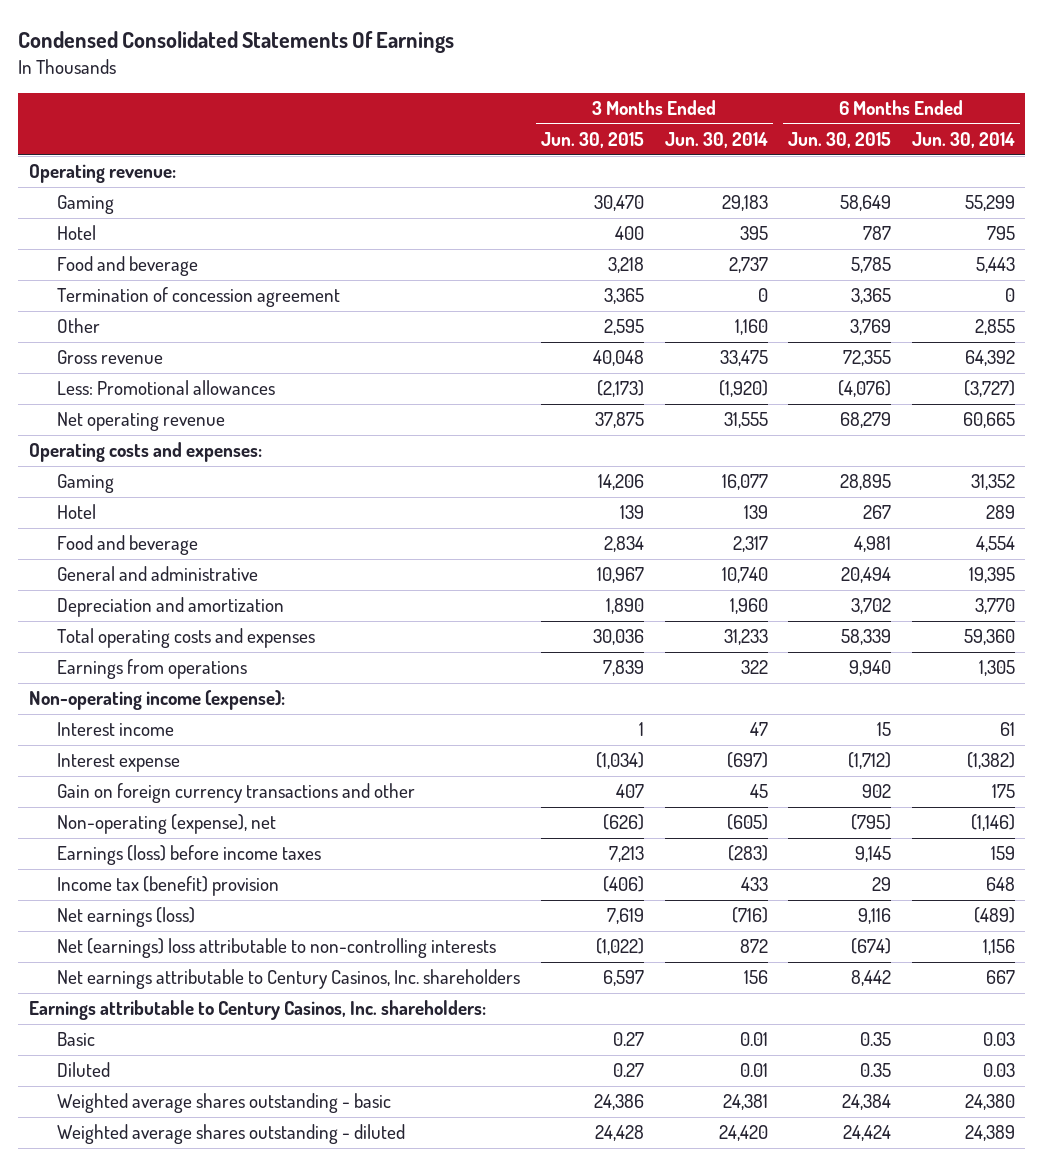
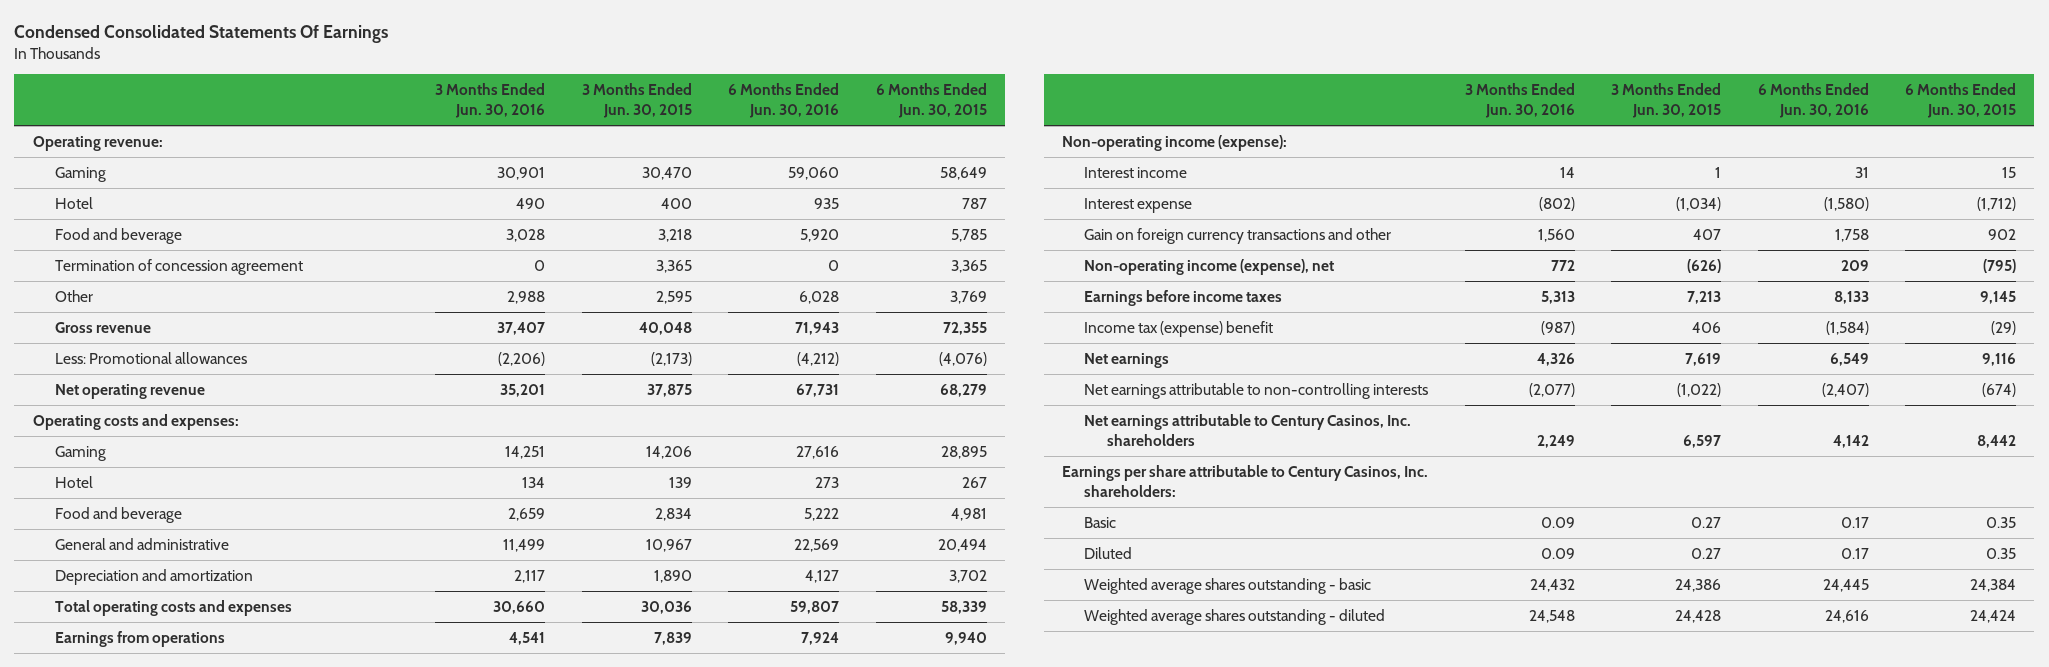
- | 3 Months Ended Jun. 30, 2015 | 3 Months Ended Jun. 30, 2014 | 6 Months Ended Jun. 30, 2015 | 6 Months Ended Jun. 30, 2014
+ | 3 Months Ended Jun. 30, 2016 | 3 Months Ended Jun. 30, 2015 | 6 Months Ended Jun. 30, 2016 | 6 Months Ended Jun. 30, 2015
- Non-operating (expense), net | (626) | (605) | (795) | (1,146)
- Earnings (loss) before income taxes | 7,213 | (283) | 9,145 | 159
- Income tax (benefit) provision | (406) | 433 | 29 | 648
- Net earnings (loss) | 7,619 | (716) | 9,116 | (489)
- Net (earnings) loss attributable to non-controlling interests | (1,022) | 872 | (674) | 1,156
+ Non-operating income (expense), net | 772 | (626) | 209 | (795)
+ Earnings before income taxes | 5,313 | 7,213 | 8,133 | 9,145
+ Income tax (expense) benefit | (987) | 406 | (1,584) | (29)
+ Net earnings | 4,326 | 7,619 | 6,549 | 9,116
+ Net earnings attributable to non-controlling interests | (2,077) | (1,022) | (2,407) | (674)
- Earnings attributable to Century Casinos, Inc. shareholders:
+ Earnings per share attributable to Century Casinos, Inc. shareholders:

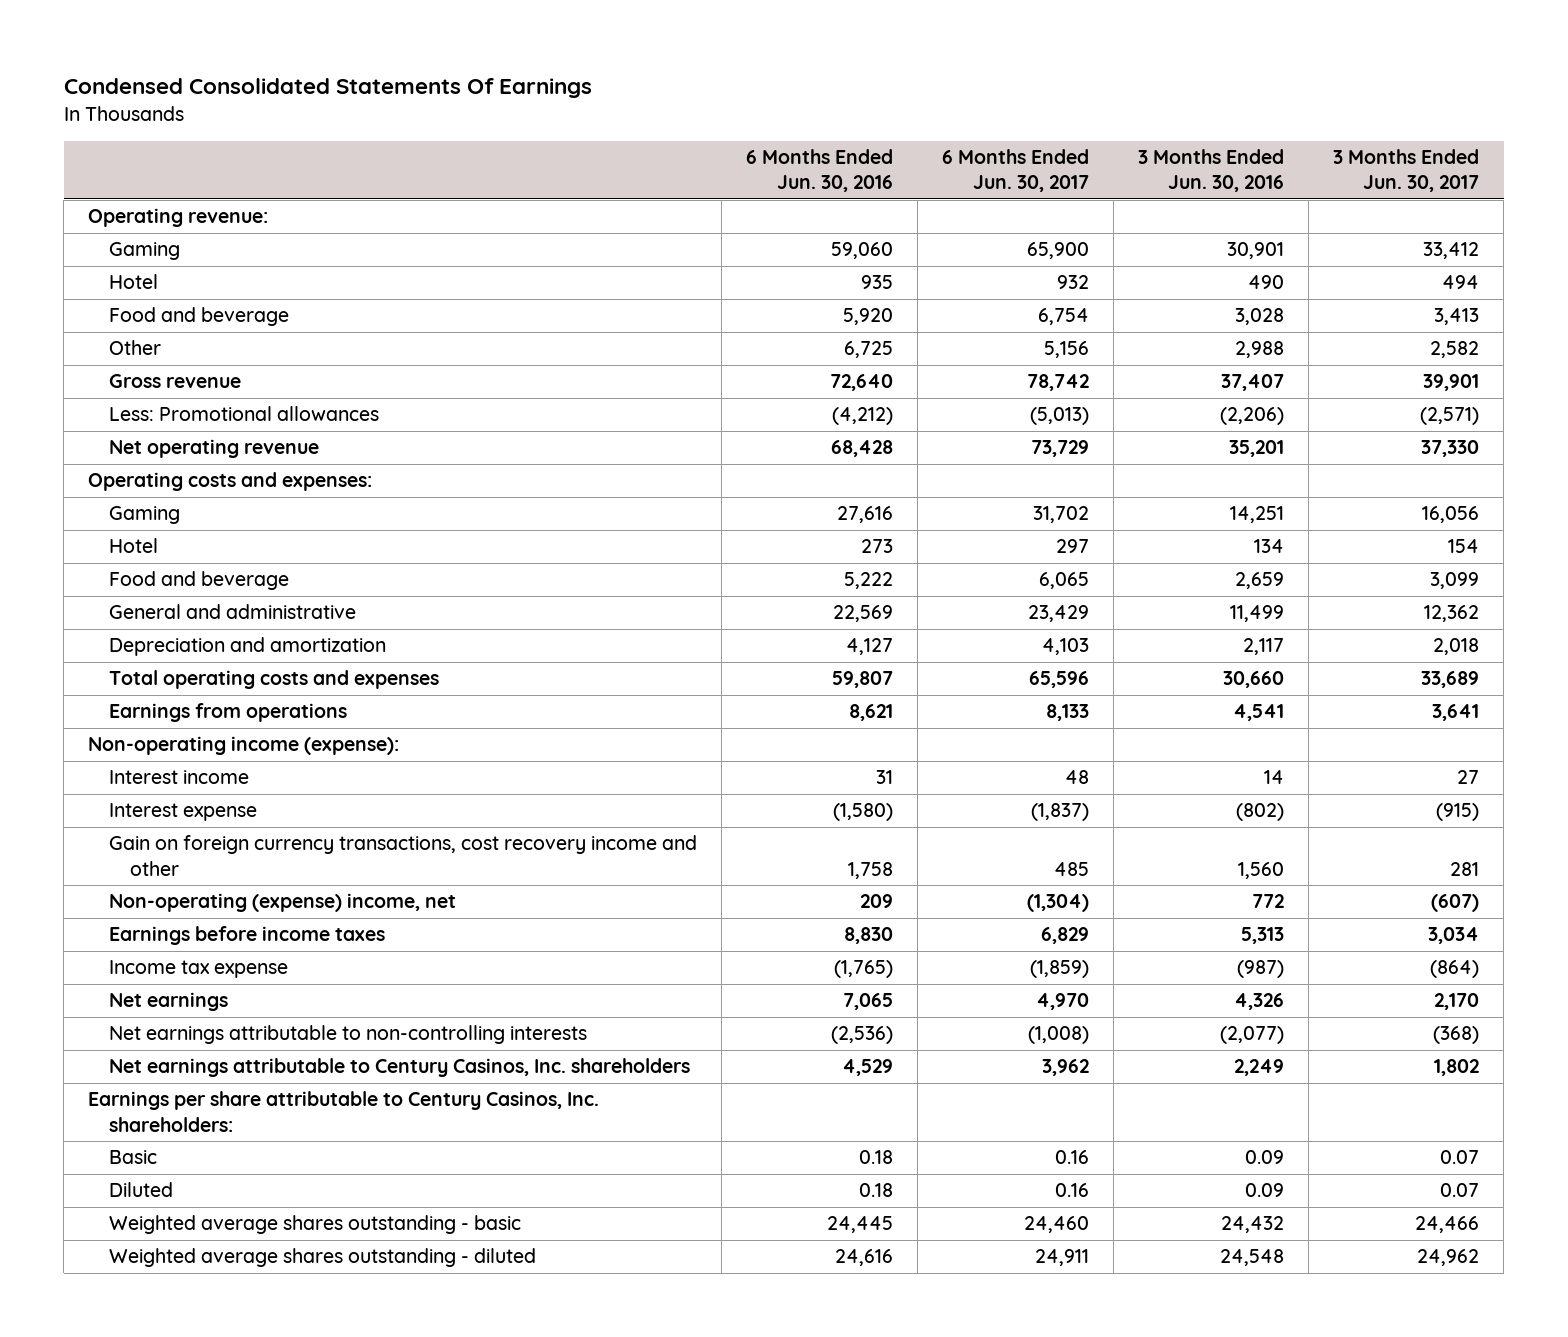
- | 3 Months Ended Jun. 30, 2016 | 3 Months Ended Jun. 30, 2015 | 6 Months Ended Jun. 30, 2016 | 6 Months Ended Jun. 30, 2015
+ | 6 Months Ended Jun. 30, 2016 | 6 Months Ended Jun. 30, 2017 | 3 Months Ended Jun. 30, 2016 | 3 Months Ended Jun. 30, 2017
- Termination of concession agreement | 0 | 3,365 | 0 | 3,365
- Other | 2,988 | 2,595 | 6,028 | 3,769
- Gross revenue | 37,407 | 40,048 | 71,943 | 72,355
+ Other | 6,725 | 5,156 | 2,988 | 2,582
+ Gross revenue | 72,640 | 78,742 | 37,407 | 39,901
- Net operating revenue | 35,201 | 37,875 | 67,731 | 68,279
+ Net operating revenue | 68,428 | 73,729 | 35,201 | 37,330
- Earnings from operations | 4,541 | 7,839 | 7,924 | 9,940
+ Earnings from operations | 8,621 | 8,133 | 4,541 | 3,641
- Gain on foreign currency transactions and other | 1,560 | 407 | 1,758 | 902
- Non-operating income (expense), net | 772 | (626) | 209 | (795)
- Earnings before income taxes | 5,313 | 7,213 | 8,133 | 9,145
- Income tax (expense) benefit | (987) | 406 | (1,584) | (29)
- Net earnings | 4,326 | 7,619 | 6,549 | 9,116
- Net earnings attributable to non-controlling interests | (2,077) | (1,022) | (2,407) | (674)
- Net earnings attributable to Century Casinos, Inc. shareholders | 2,249 | 6,597 | 4,142 | 8,442
+ Gain on foreign currency transactions, cost recovery income and other | 1,758 | 485 | 1,560 | 281
+ Non-operating (expense) income, net | 209 | (1,304) | 772 | (607)
+ Earnings before income taxes | 8,830 | 6,829 | 5,313 | 3,034
+ Income tax expense | (1,765) | (1,859) | (987) | (864)
+ Net earnings | 7,065 | 4,970 | 4,326 | 2,170
+ Net earnings attributable to non-controlling interests | (2,536) | (1,008) | (2,077) | (368)
+ Net earnings attributable to Century Casinos, Inc. shareholders | 4,529 | 3,962 | 2,249 | 1,802
- Basic | 0.09 | 0.27 | 0.17 | 0.35
- Diluted | 0.09 | 0.27 | 0.17 | 0.35
+ Basic | 0.18 | 0.16 | 0.09 | 0.07
+ Diluted | 0.18 | 0.16 | 0.09 | 0.07

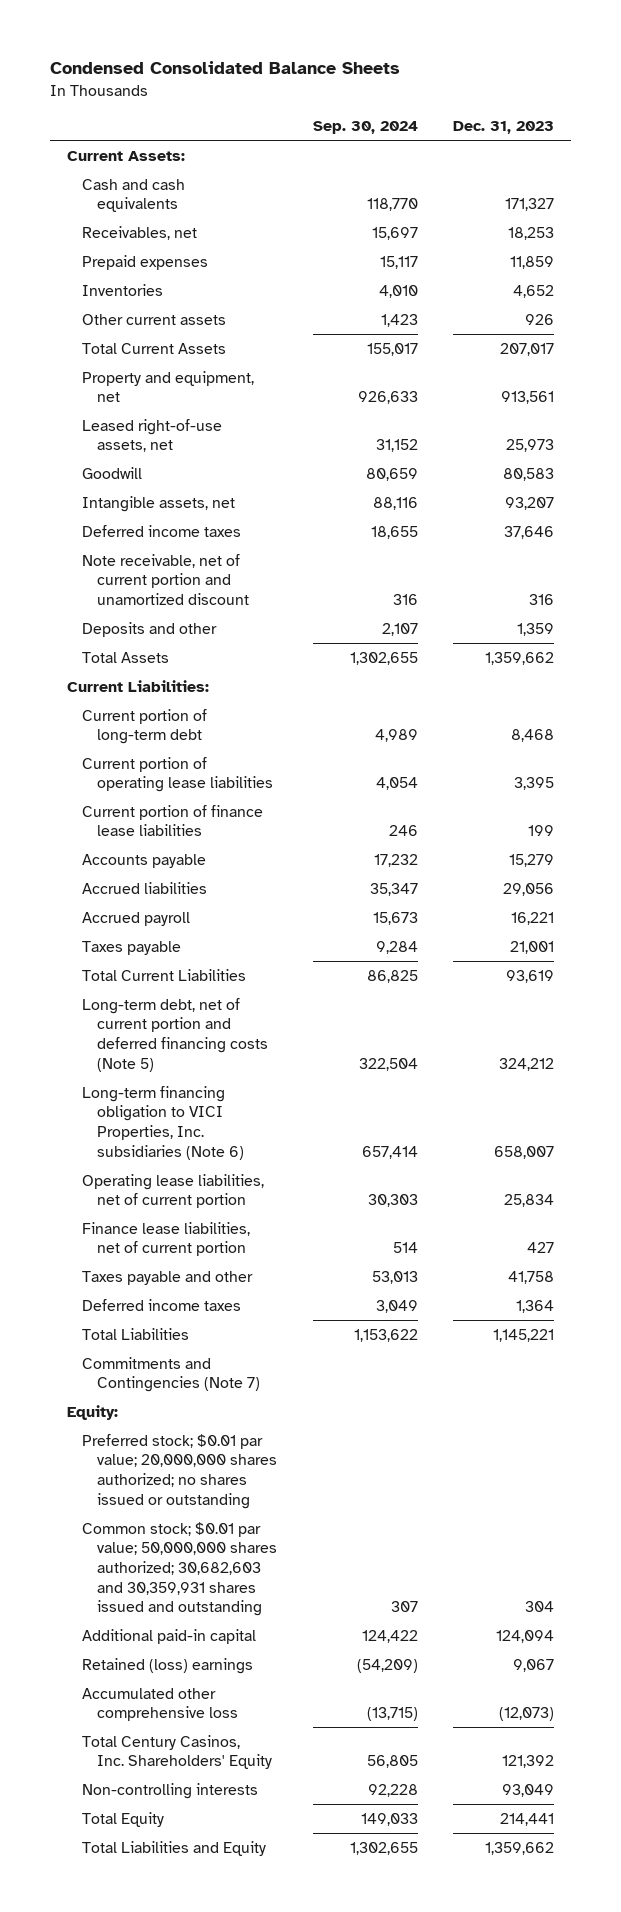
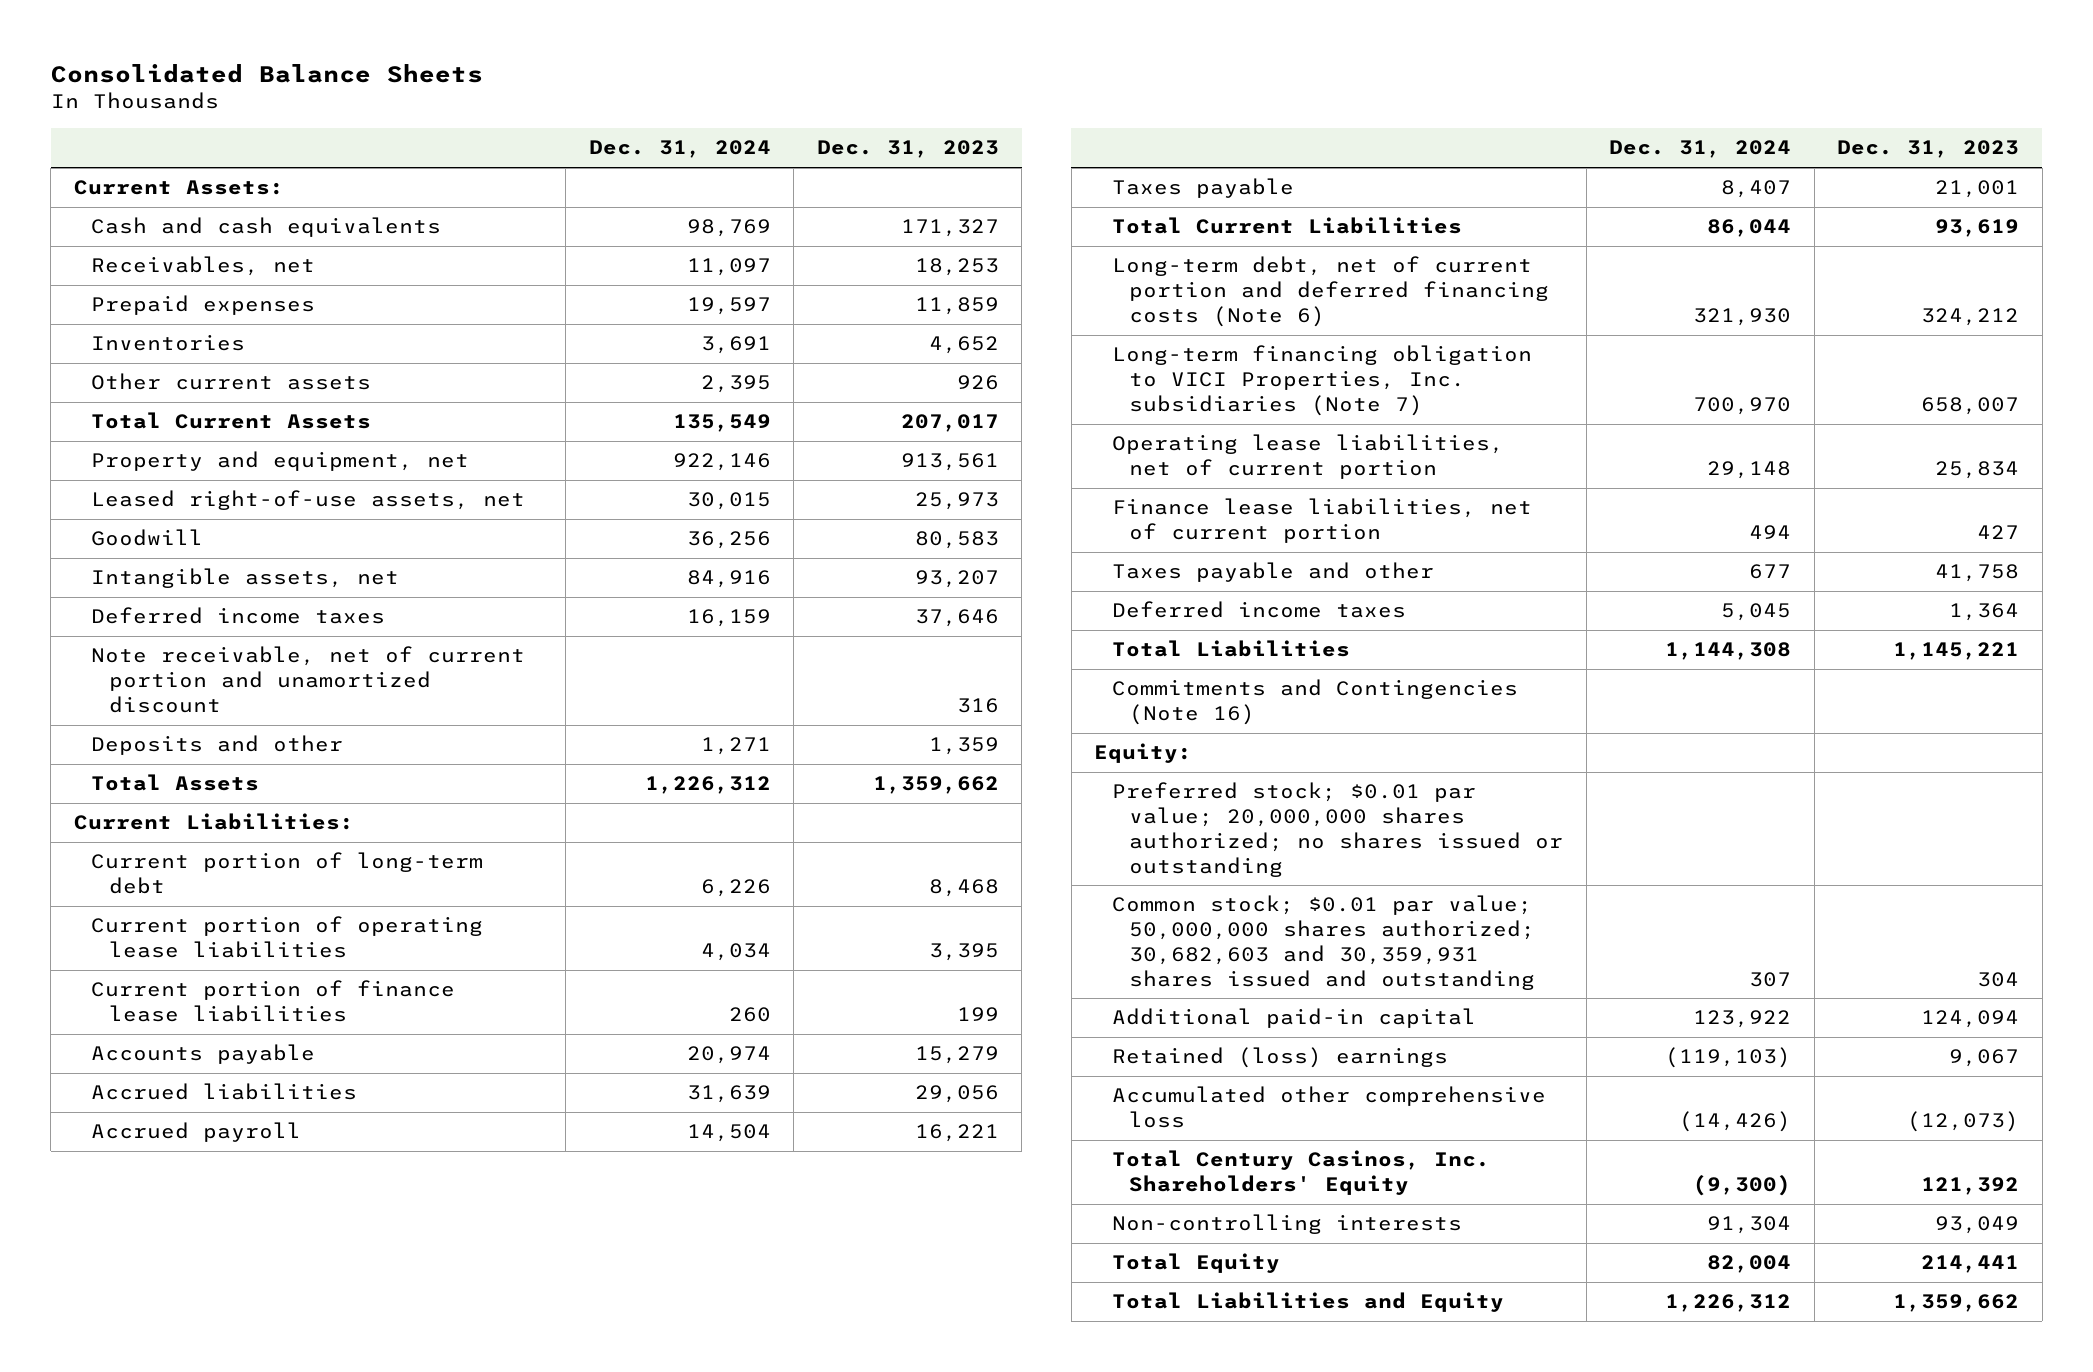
- Condensed Consolidated Balance Sheets
+ Consolidated Balance Sheets
- | Sep. 30, 2024 | Dec. 31, 2023
+ | Dec. 31, 2024 | Dec. 31, 2023
- Long-term debt, net of current portion and deferred financing costs (Note 5) | 322,504 | 324,212
- Long-term financing obligation to VICI Properties, Inc. subsidiaries (Note 6) | 657,414 | 658,007
+ Long-term debt, net of current portion and deferred financing costs (Note 6) | 321,930 | 324,212
+ Long-term financing obligation to VICI Properties, Inc. subsidiaries (Note 7) | 700,970 | 658,007
- Commitments and Contingencies (Note 7)
+ Commitments and Contingencies (Note 16)

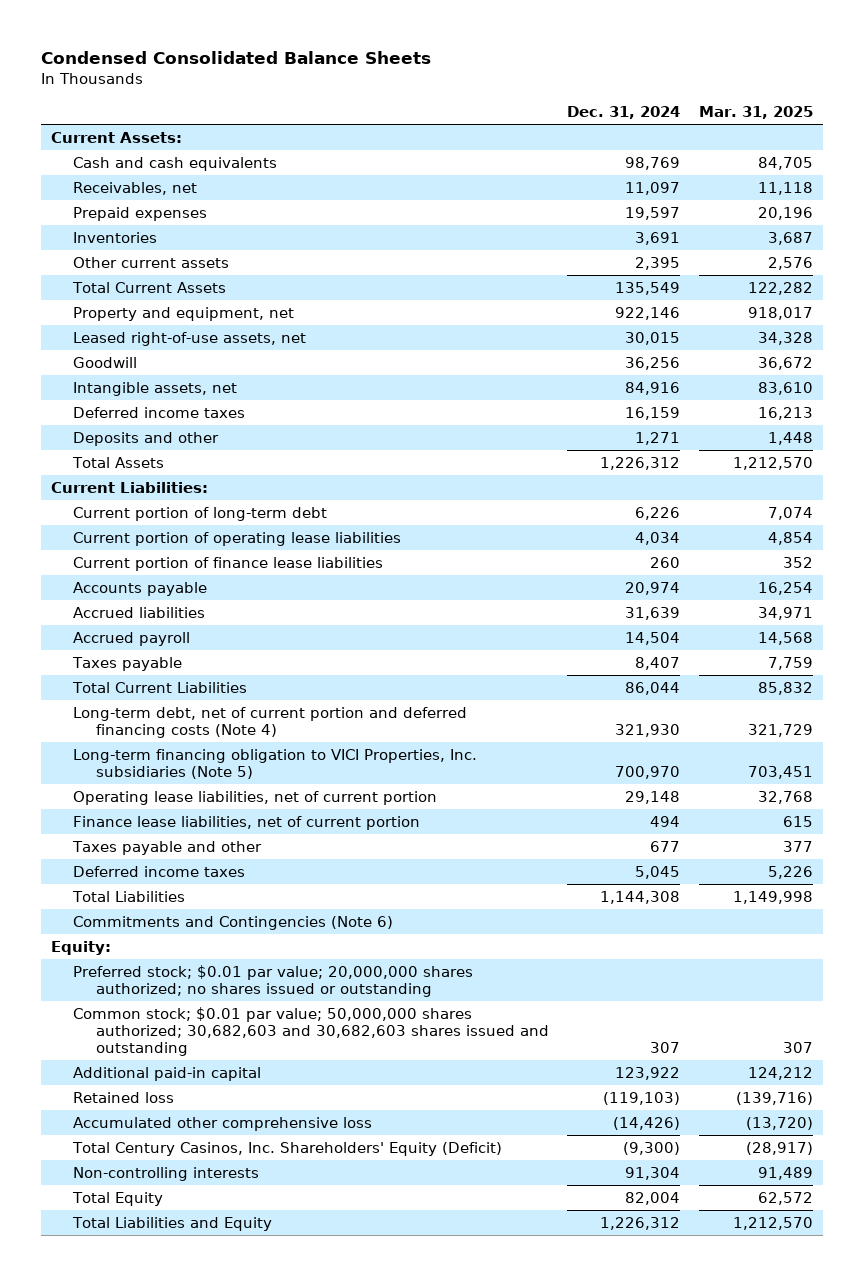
- Consolidated Balance Sheets
+ Condensed Consolidated Balance Sheets
- | Dec. 31, 2024 | Dec. 31, 2023
+ | Dec. 31, 2024 | Mar. 31, 2025
- Note receivable, net of current portion and unamortized discount | | 316
- Long-term debt, net of current portion and deferred financing costs (Note 6) | 321,930 | 324,212
- Long-term financing obligation to VICI Properties, Inc. subsidiaries (Note 7) | 700,970 | 658,007
+ Long-term debt, net of current portion and deferred financing costs (Note 4) | 321,930 | 321,729
+ Long-term financing obligation to VICI Properties, Inc. subsidiaries (Note 5) | 700,970 | 703,451
- Commitments and Contingencies (Note 16)
+ Commitments and Contingencies (Note 6)
- Common stock; $0.01 par value; 50,000,000 shares authorized; 30,682,603 and 30,359,931 shares issued and outstanding | 307 | 304
+ Common stock; $0.01 par value; 50,000,000 shares authorized; 30,682,603 and 30,682,603 shares issued and outstanding | 307 | 307
- Retained (loss) earnings | (119,103) | 9,067
+ Retained loss | (119,103) | (139,716)
- Total Century Casinos, Inc. Shareholders' Equity | (9,300) | 121,392
+ Total Century Casinos, Inc. Shareholders' Equity (Deficit) | (9,300) | (28,917)

